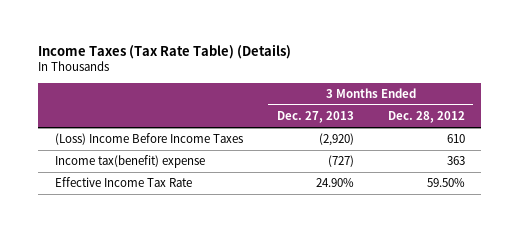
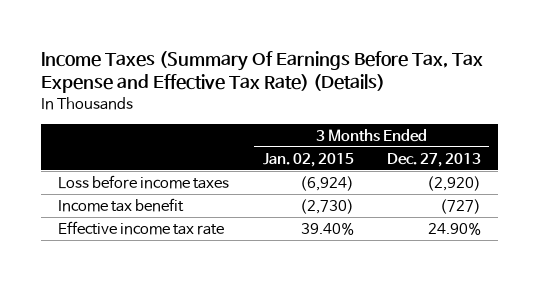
- Income Taxes (Tax Rate Table) (Details)
+ Income Taxes (Summary Of Earnings Before Tax, Tax Expense and Effective Tax Rate) (Details)
- | 3 Months Ended Dec. 27, 2013 | 3 Months Ended Dec. 28, 2012
+ | 3 Months Ended Jan. 02, 2015 | 3 Months Ended Dec. 27, 2013
- (Loss) Income Before Income Taxes | (2,920) | 610
- Income tax(benefit) expense | (727) | 363
- Effective Income Tax Rate | 24.90% | 59.50%
+ Loss before income taxes | (6,924) | (2,920)
+ Income tax benefit | (2,730) | (727)
+ Effective income tax rate | 39.40% | 24.90%

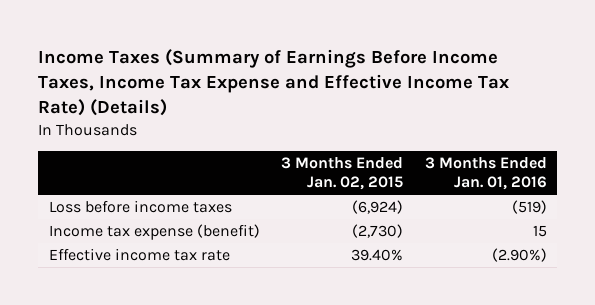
- Income Taxes (Summary Of Earnings Before Tax, Tax Expense and Effective Tax Rate) (Details)
+ Income Taxes (Summary of Earnings Before Income Taxes, Income Tax Expense and Effective Income Tax Rate) (Details)
- | 3 Months Ended Jan. 02, 2015 | 3 Months Ended Dec. 27, 2013
+ | 3 Months Ended Jan. 02, 2015 | 3 Months Ended Jan. 01, 2016
- Income tax benefit | (2,730) | (727)
+ Income tax expense (benefit) | (2,730) | 15

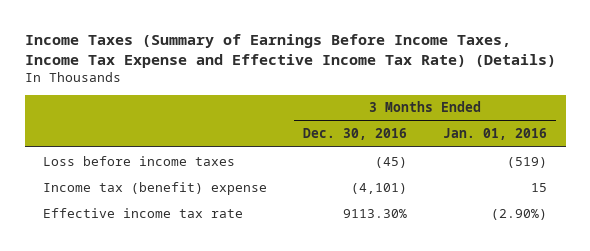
- | 3 Months Ended Jan. 02, 2015 | 3 Months Ended Jan. 01, 2016
+ | 3 Months Ended Dec. 30, 2016 | 3 Months Ended Jan. 01, 2016
- Income tax expense (benefit) | (2,730) | 15
+ Income tax (benefit) expense | (4,101) | 15

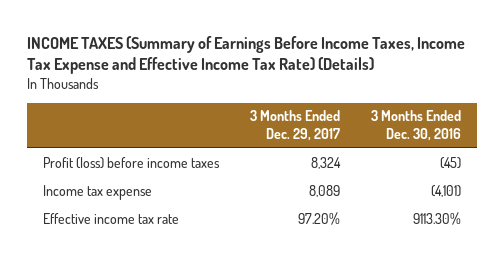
- Income Taxes (Summary of Earnings Before Income Taxes, Income Tax Expense and Effective Income Tax Rate) (Details)
+ INCOME TAXES (Summary of Earnings Before Income Taxes, Income Tax Expense and Effective Income Tax Rate) (Details)
- | 3 Months Ended Dec. 30, 2016 | 3 Months Ended Jan. 01, 2016
+ | 3 Months Ended Dec. 29, 2017 | 3 Months Ended Dec. 30, 2016
- Loss before income taxes | (45) | (519)
- Income tax (benefit) expense | (4,101) | 15
+ Profit (loss) before income taxes | 8,324 | (45)
+ Income tax expense | 8,089 | (4,101)

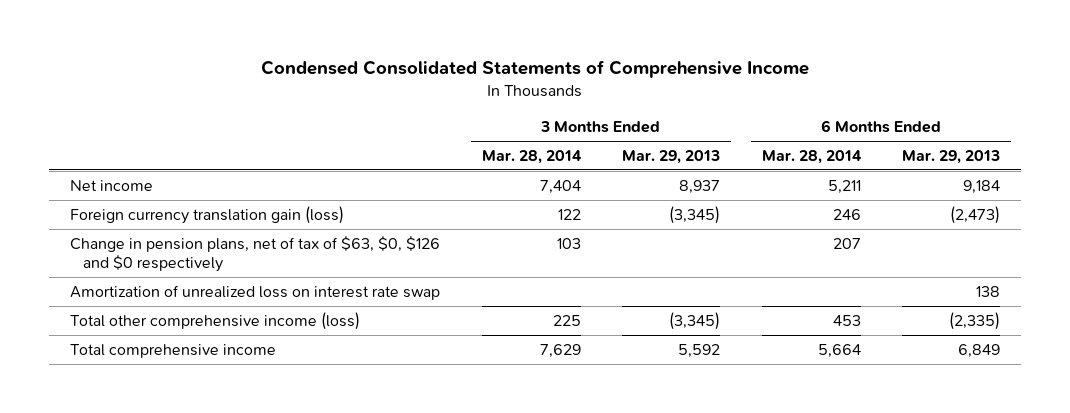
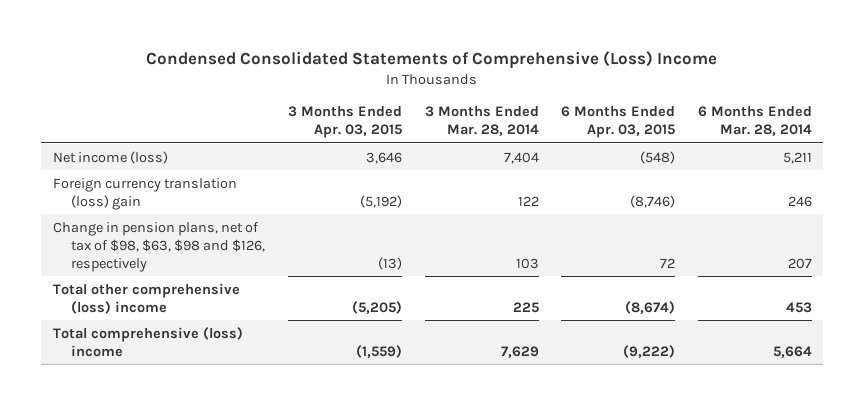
- Condensed Consolidated Statements of Comprehensive Income
+ Condensed Consolidated Statements of Comprehensive (Loss) Income
- | 3 Months Ended Mar. 28, 2014 | 3 Months Ended Mar. 29, 2013 | 6 Months Ended Mar. 28, 2014 | 6 Months Ended Mar. 29, 2013
+ | 3 Months Ended Apr. 03, 2015 | 3 Months Ended Mar. 28, 2014 | 6 Months Ended Apr. 03, 2015 | 6 Months Ended Mar. 28, 2014
- Net income | 7,404 | 8,937 | 5,211 | 9,184
- Foreign currency translation gain (loss) | 122 | (3,345) | 246 | (2,473)
- Change in pension plans, net of tax of $63, $0, $126 and $0 respectively | 103 | | 207 |
- Amortization of unrealized loss on interest rate swap | | | | 138
- Total other comprehensive income (loss) | 225 | (3,345) | 453 | (2,335)
- Total comprehensive income | 7,629 | 5,592 | 5,664 | 6,849
+ Net income (loss) | 3,646 | 7,404 | (548) | 5,211
+ Foreign currency translation (loss) gain | (5,192) | 122 | (8,746) | 246
+ Change in pension plans, net of tax of $98, $63, $98 and $126, respectively | (13) | 103 | 72 | 207
+ Total other comprehensive (loss) income | (5,205) | 225 | (8,674) | 453
+ Total comprehensive (loss) income | (1,559) | 7,629 | (9,222) | 5,664

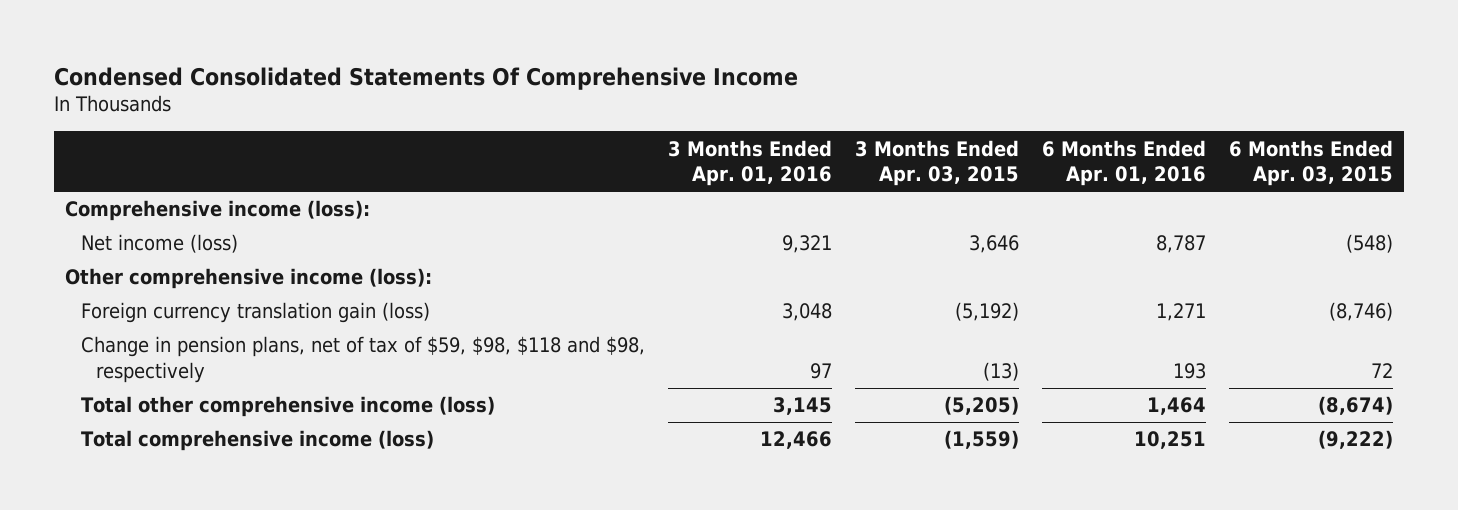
- Condensed Consolidated Statements of Comprehensive (Loss) Income
+ Condensed Consolidated Statements Of Comprehensive Income
- | 3 Months Ended Apr. 03, 2015 | 3 Months Ended Mar. 28, 2014 | 6 Months Ended Apr. 03, 2015 | 6 Months Ended Mar. 28, 2014
+ | 3 Months Ended Apr. 01, 2016 | 3 Months Ended Apr. 03, 2015 | 6 Months Ended Apr. 01, 2016 | 6 Months Ended Apr. 03, 2015
+ Comprehensive income (loss):
- Foreign currency translation (loss) gain | (5,192) | 122 | (8,746) | 246
- Change in pension plans, net of tax of $98, $63, $98 and $126, respectively | (13) | 103 | 72 | 207
- Total other comprehensive (loss) income | (5,205) | 225 | (8,674) | 453
- Total comprehensive (loss) income | (1,559) | 7,629 | (9,222) | 5,664
+ Other comprehensive income (loss):
+ Foreign currency translation gain (loss) | 3,048 | (5,192) | 1,271 | (8,746)
+ Change in pension plans, net of tax of $59, $98, $118 and $98, respectively | 97 | (13) | 193 | 72
+ Total other comprehensive income (loss) | 3,145 | (5,205) | 1,464 | (8,674)
+ Total comprehensive income (loss) | 12,466 | (1,559) | 10,251 | (9,222)

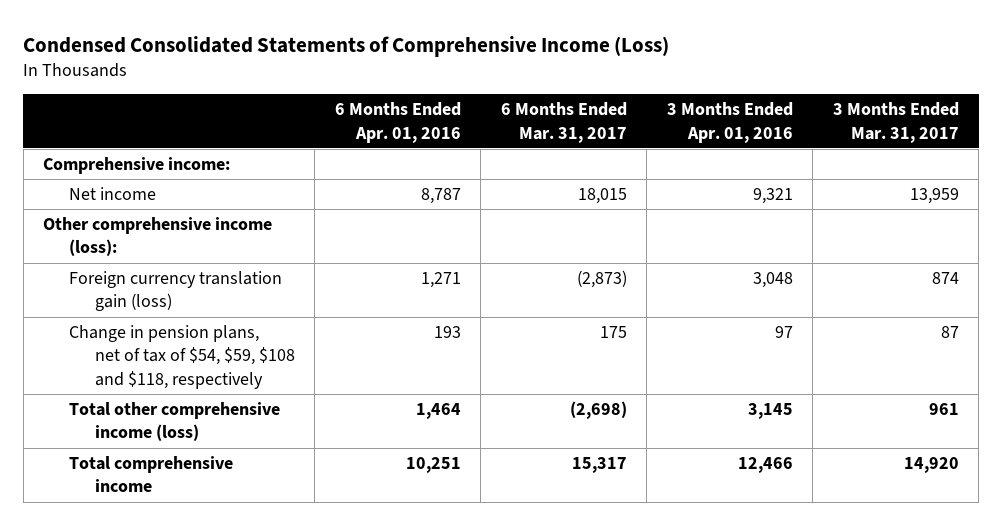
- Condensed Consolidated Statements Of Comprehensive Income
+ Condensed Consolidated Statements of Comprehensive Income (Loss)
- | 3 Months Ended Apr. 01, 2016 | 3 Months Ended Apr. 03, 2015 | 6 Months Ended Apr. 01, 2016 | 6 Months Ended Apr. 03, 2015
+ | 6 Months Ended Apr. 01, 2016 | 6 Months Ended Mar. 31, 2017 | 3 Months Ended Apr. 01, 2016 | 3 Months Ended Mar. 31, 2017
- Comprehensive income (loss):
- Net income (loss) | 9,321 | 3,646 | 8,787 | (548)
+ Comprehensive income:
+ Net income | 8,787 | 18,015 | 9,321 | 13,959
- Change in pension plans, net of tax of $59, $98, $118 and $98, respectively | 97 | (13) | 193 | 72
+ Change in pension plans, net of tax of $54, $59, $108 and $118, respectively | 193 | 175 | 97 | 87
- Total comprehensive income (loss) | 12,466 | (1,559) | 10,251 | (9,222)
+ Total comprehensive income | 10,251 | 15,317 | 12,466 | 14,920

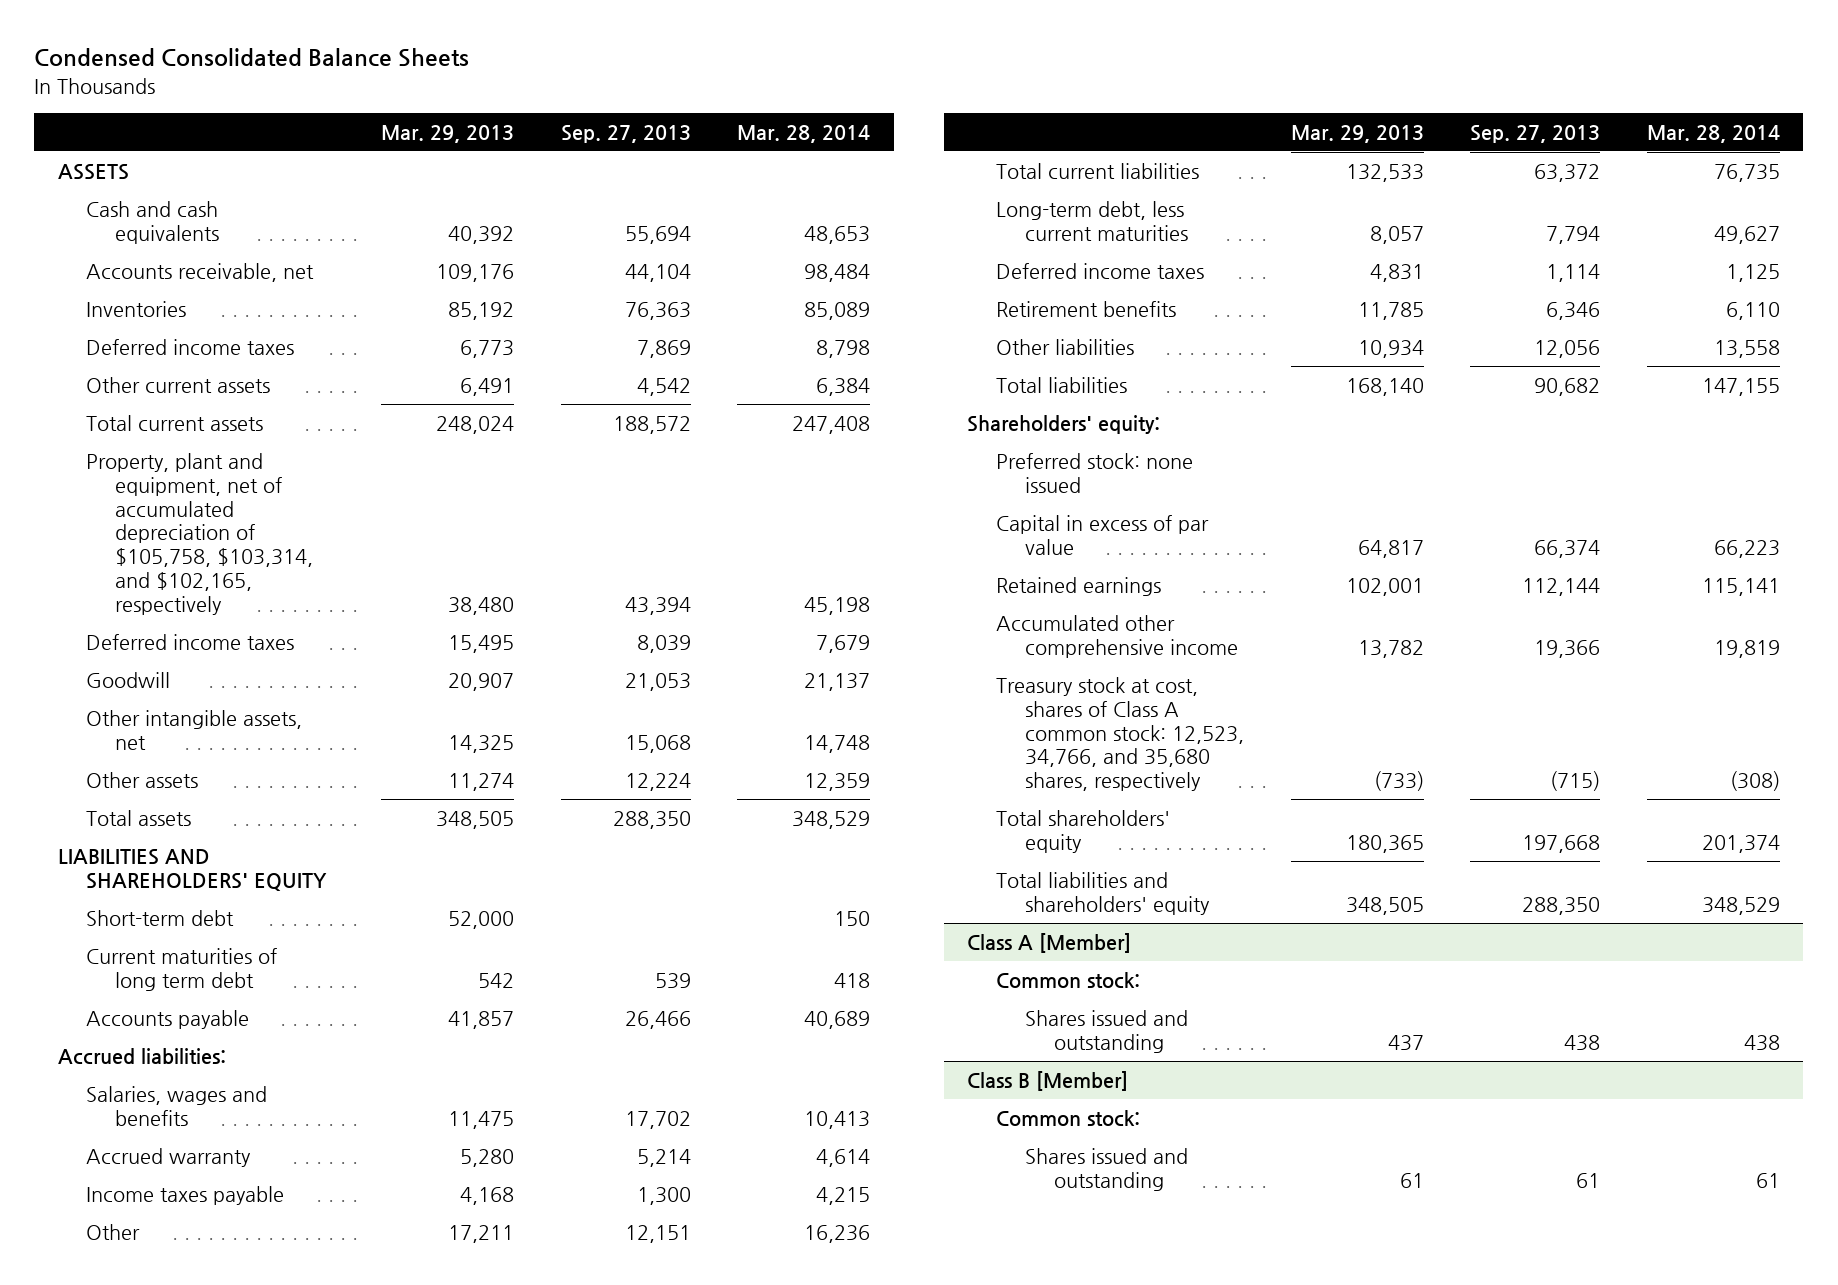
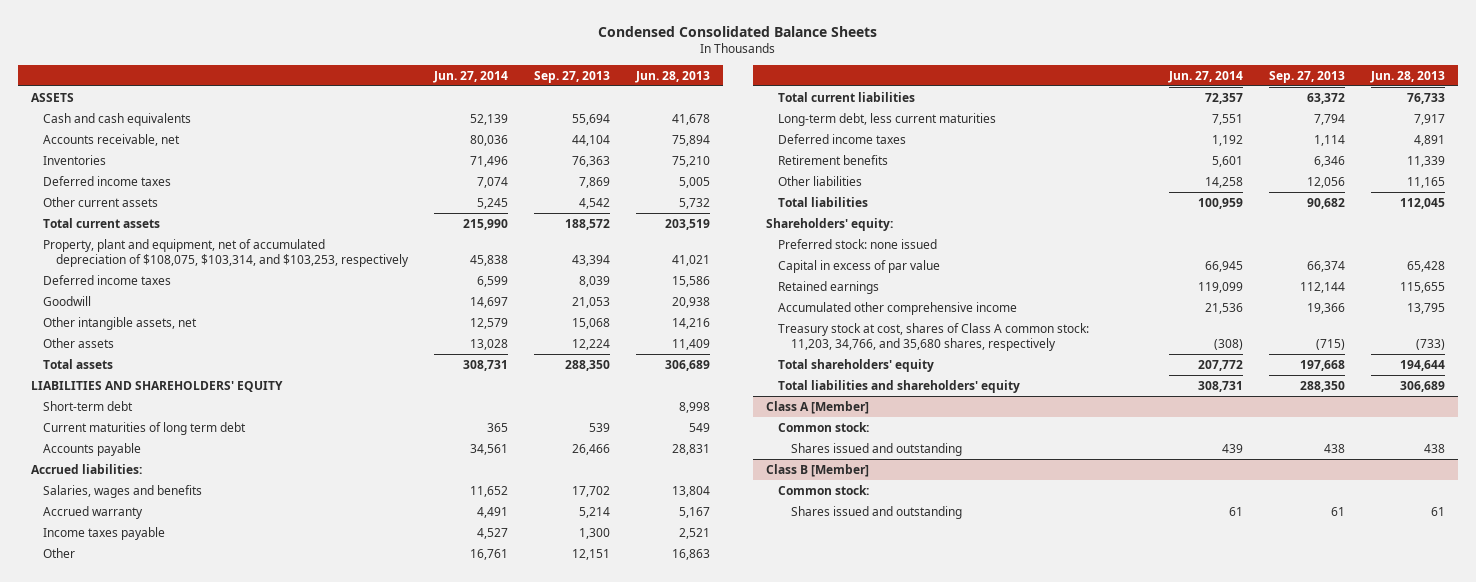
- | Mar. 29, 2013 | Sep. 27, 2013 | Mar. 28, 2014
+ | Jun. 27, 2014 | Sep. 27, 2013 | Jun. 28, 2013
- Property, plant and equipment, net of accumulated depreciation of $105,758, $103,314, and $102,165, respectively | 38,480 | 43,394 | 45,198
+ Property, plant and equipment, net of accumulated depreciation of $108,075, $103,314, and $103,253, respectively | 45,838 | 43,394 | 41,021
- Treasury stock at cost, shares of Class A common stock: 12,523, 34,766, and 35,680 shares, respectively | (733) | (715) | (308)
+ Treasury stock at cost, shares of Class A common stock: 11,203, 34,766, and 35,680 shares, respectively | (308) | (715) | (733)

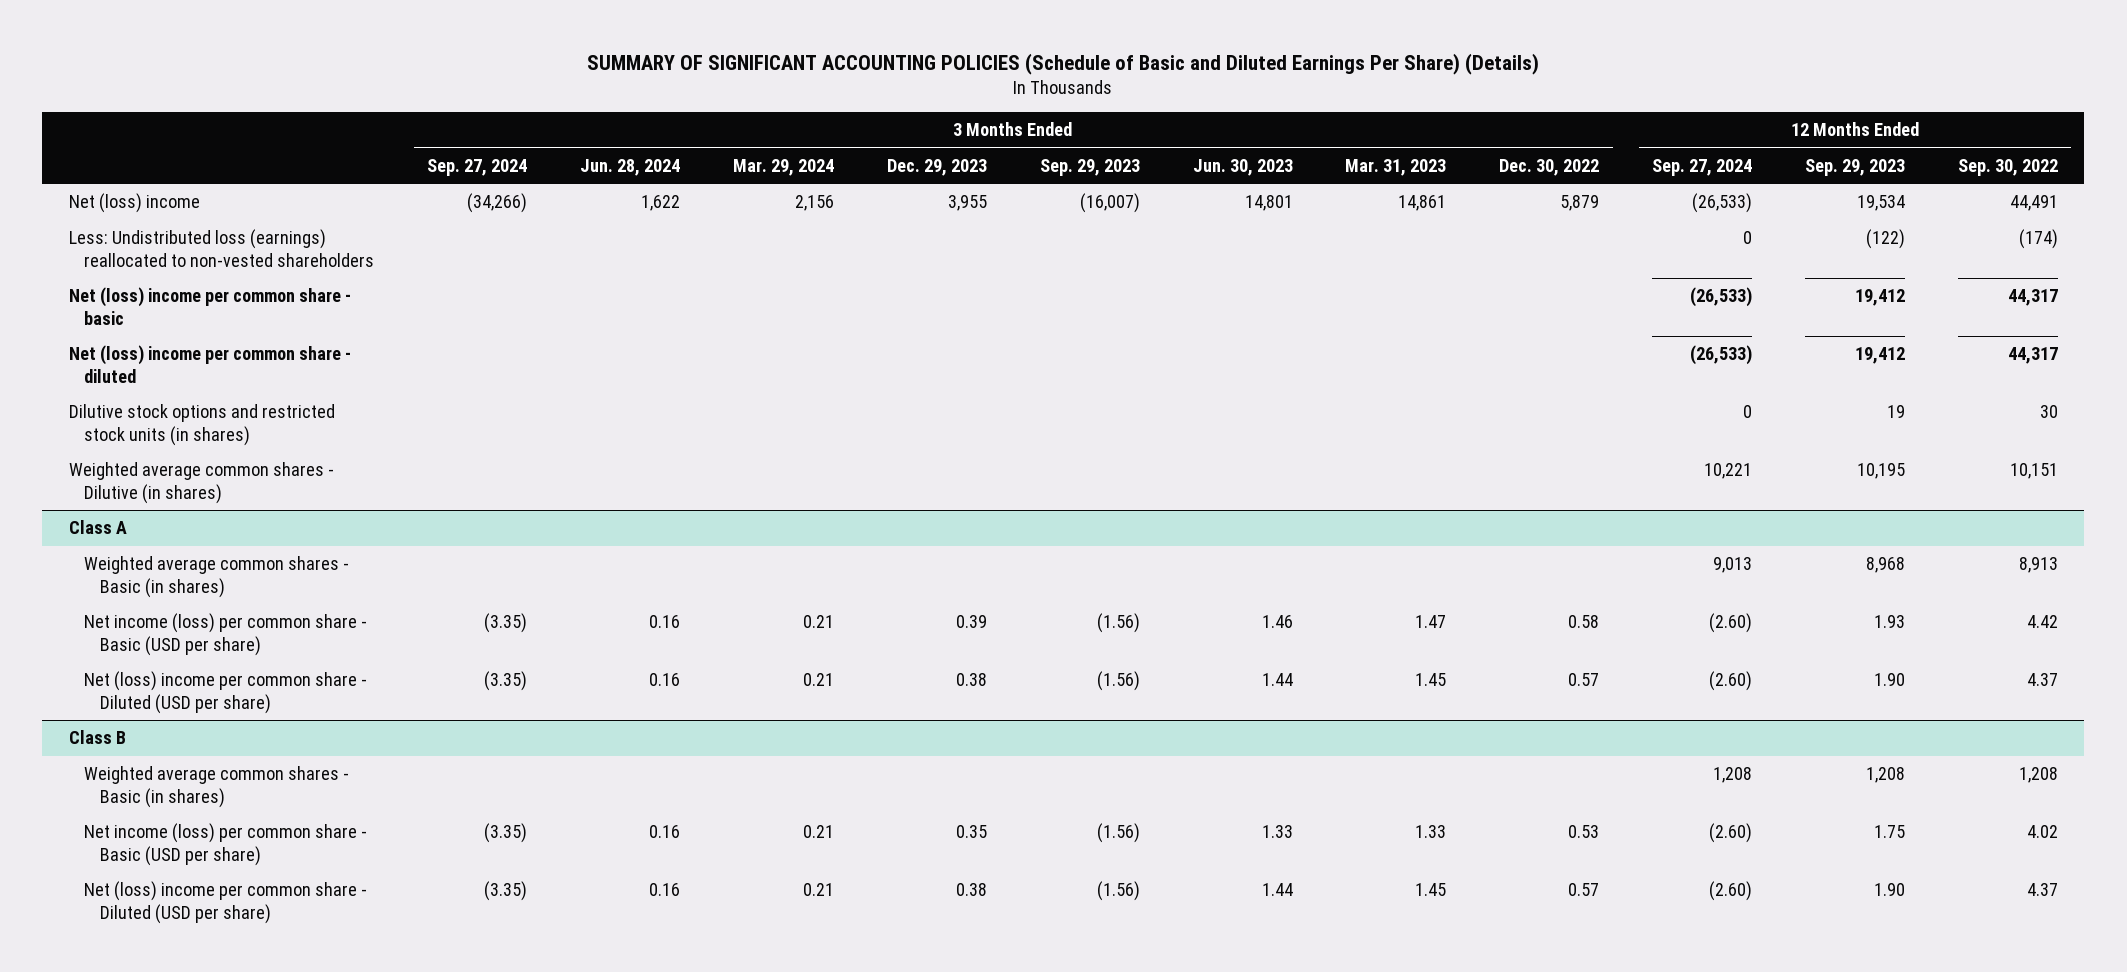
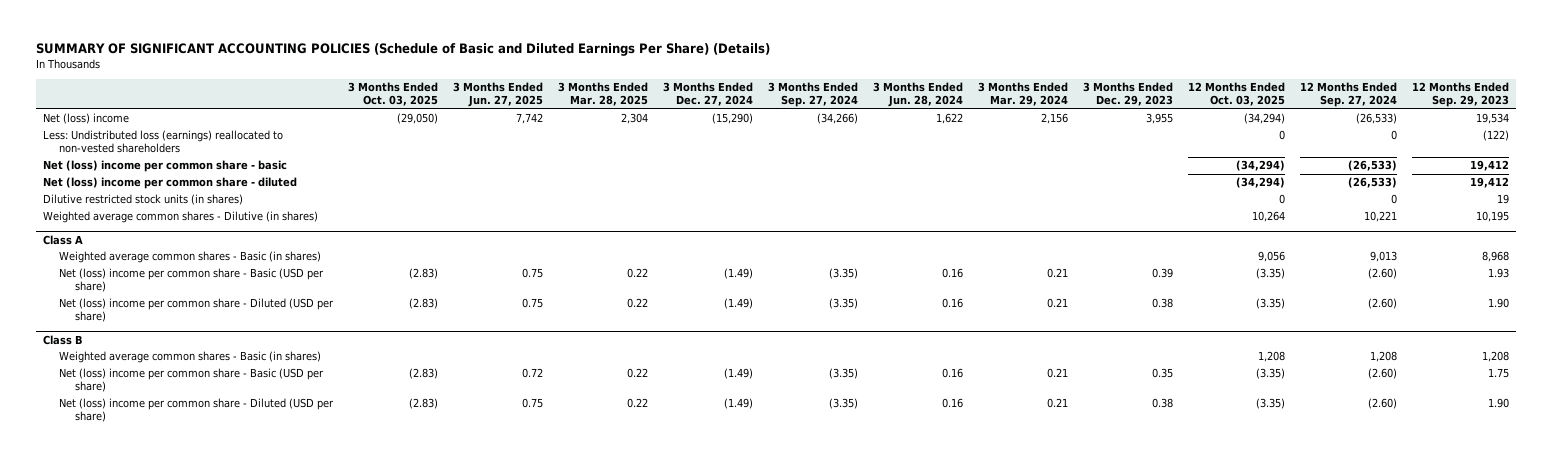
- | 3 Months Ended Sep. 27, 2024 | 3 Months Ended Jun. 28, 2024 | 3 Months Ended Mar. 29, 2024 | 3 Months Ended Dec. 29, 2023 | 3 Months Ended Sep. 29, 2023 | 3 Months Ended Jun. 30, 2023 | 3 Months Ended Mar. 31, 2023 | 3 Months Ended Dec. 30, 2022 | 12 Months Ended Sep. 27, 2024 | 12 Months Ended Sep. 29, 2023 | 12 Months Ended Sep. 30, 2022
+ | 3 Months Ended Oct. 03, 2025 | 3 Months Ended Jun. 27, 2025 | 3 Months Ended Mar. 28, 2025 | 3 Months Ended Dec. 27, 2024 | 3 Months Ended Sep. 27, 2024 | 3 Months Ended Jun. 28, 2024 | 3 Months Ended Mar. 29, 2024 | 3 Months Ended Dec. 29, 2023 | 12 Months Ended Oct. 03, 2025 | 12 Months Ended Sep. 27, 2024 | 12 Months Ended Sep. 29, 2023
- Dilutive stock options and restricted stock units (in shares) | | | | | | | | | 0 | 19 | 30
+ Dilutive restricted stock units (in shares) | | | | | | | | | 0 | 0 | 19
@ Class A
- Net income (loss) per common share - Basic (USD per share) | (3.35) | 0.16 | 0.21 | 0.39 | (1.56) | 1.46 | 1.47 | 0.58 | (2.60) | 1.93 | 4.42
+ Net (loss) income per common share - Basic (USD per share) | (2.83) | 0.75 | 0.22 | (1.49) | (3.35) | 0.16 | 0.21 | 0.39 | (3.35) | (2.60) | 1.93
@ Class B
- Net income (loss) per common share - Basic (USD per share) | (3.35) | 0.16 | 0.21 | 0.35 | (1.56) | 1.33 | 1.33 | 0.53 | (2.60) | 1.75 | 4.02
+ Net (loss) income per common share - Basic (USD per share) | (2.83) | 0.72 | 0.22 | (1.49) | (3.35) | 0.16 | 0.21 | 0.35 | (3.35) | (2.60) | 1.75

